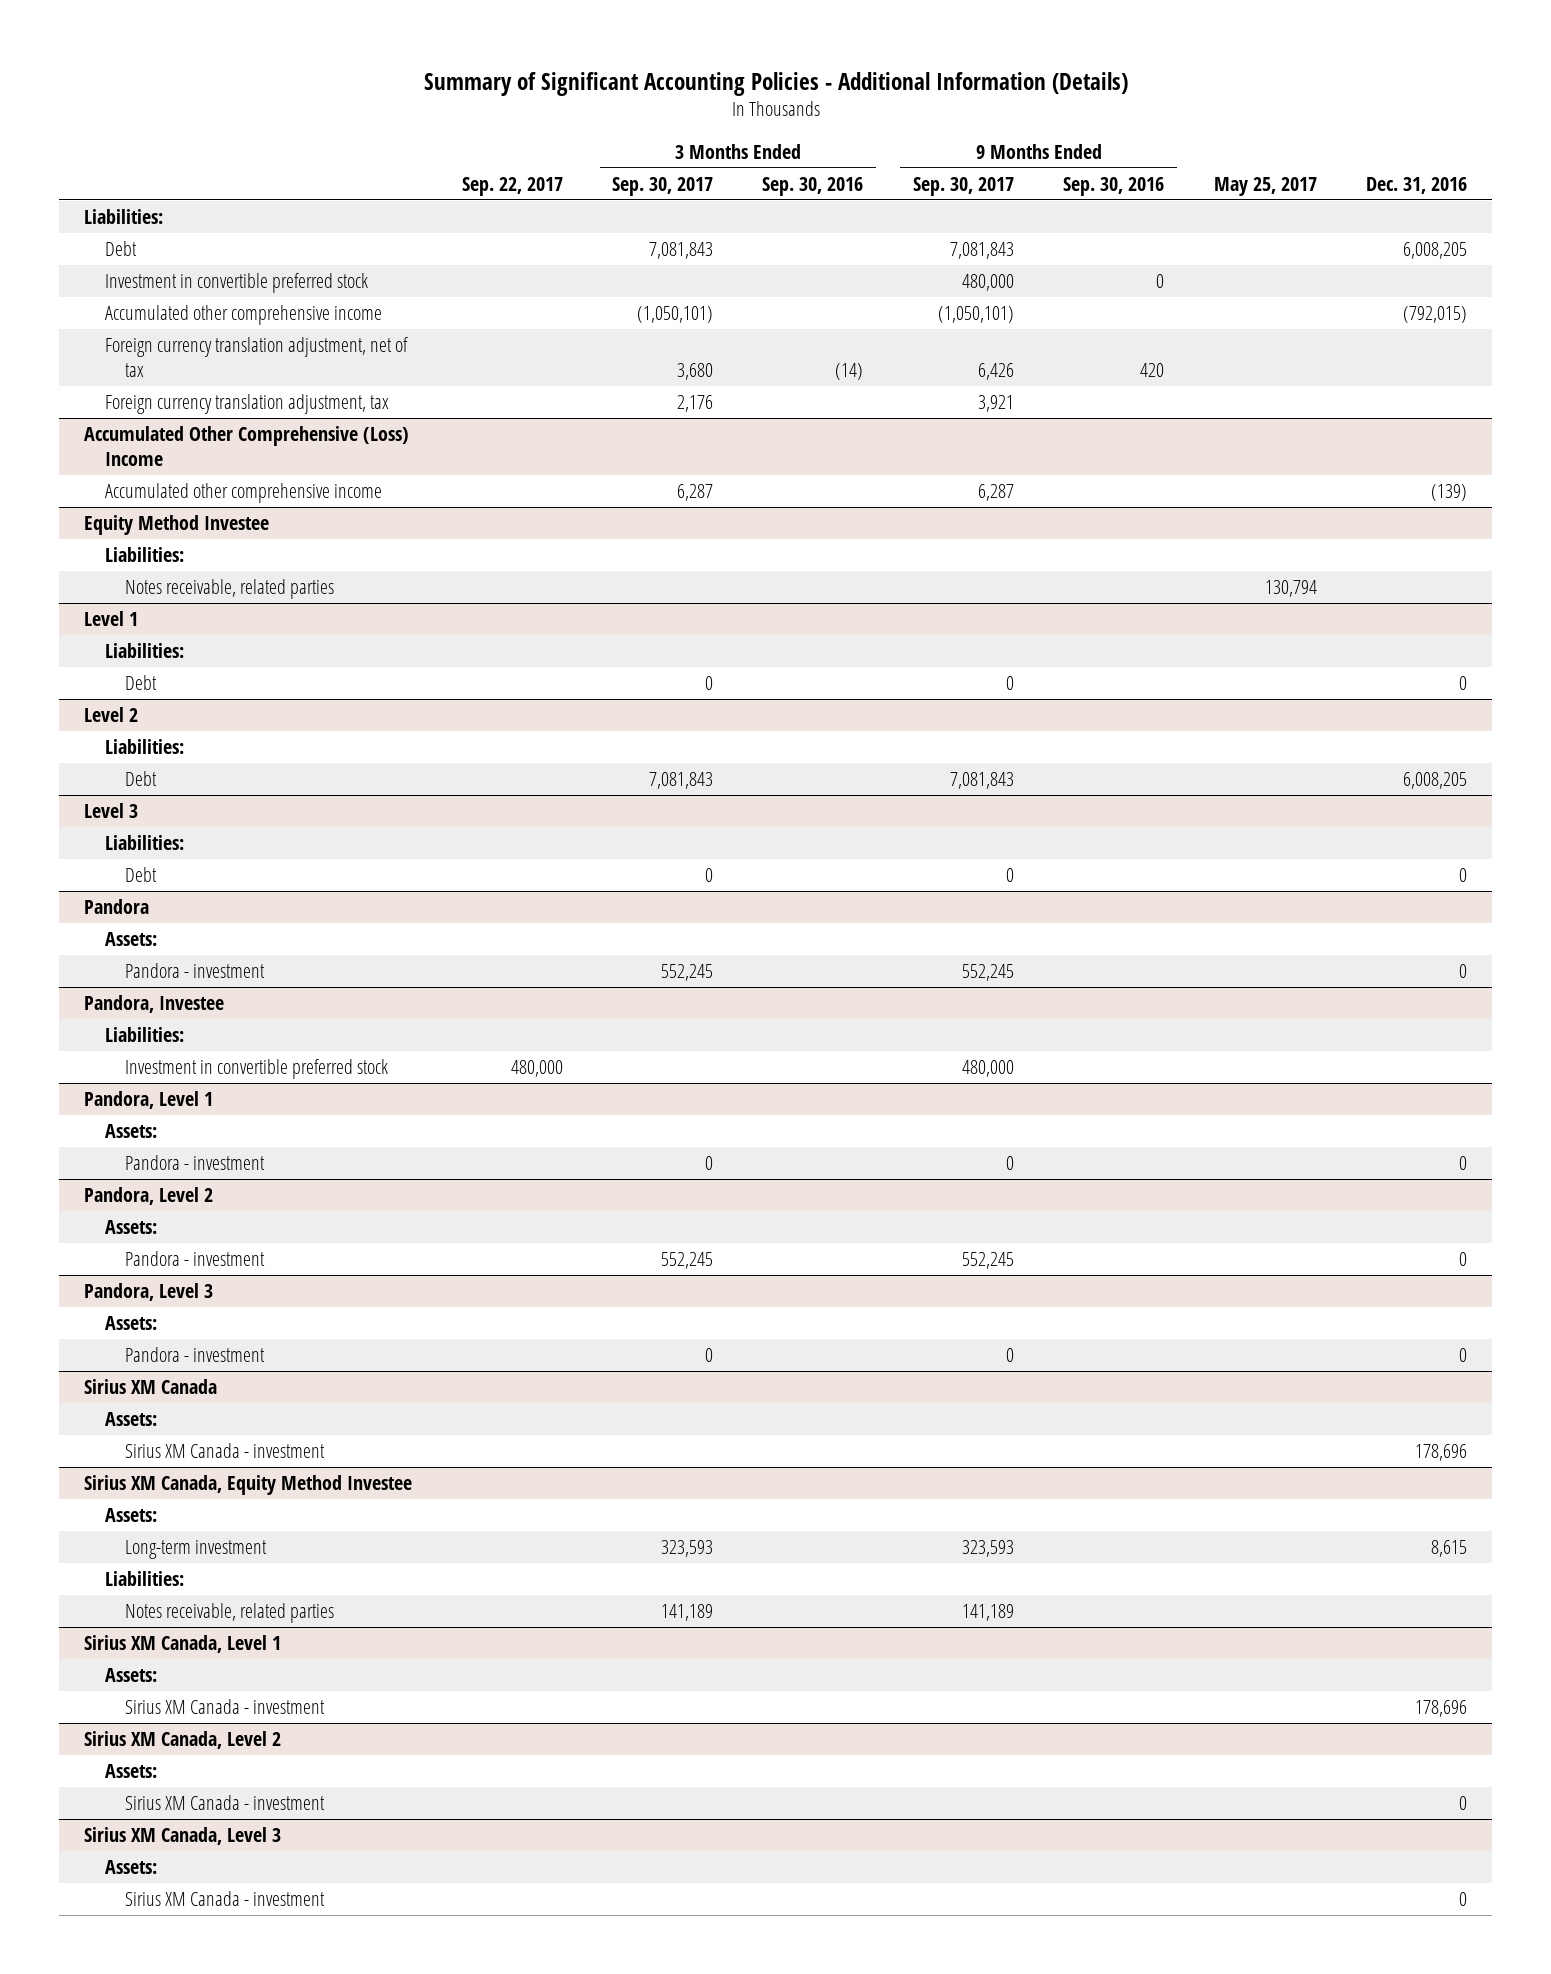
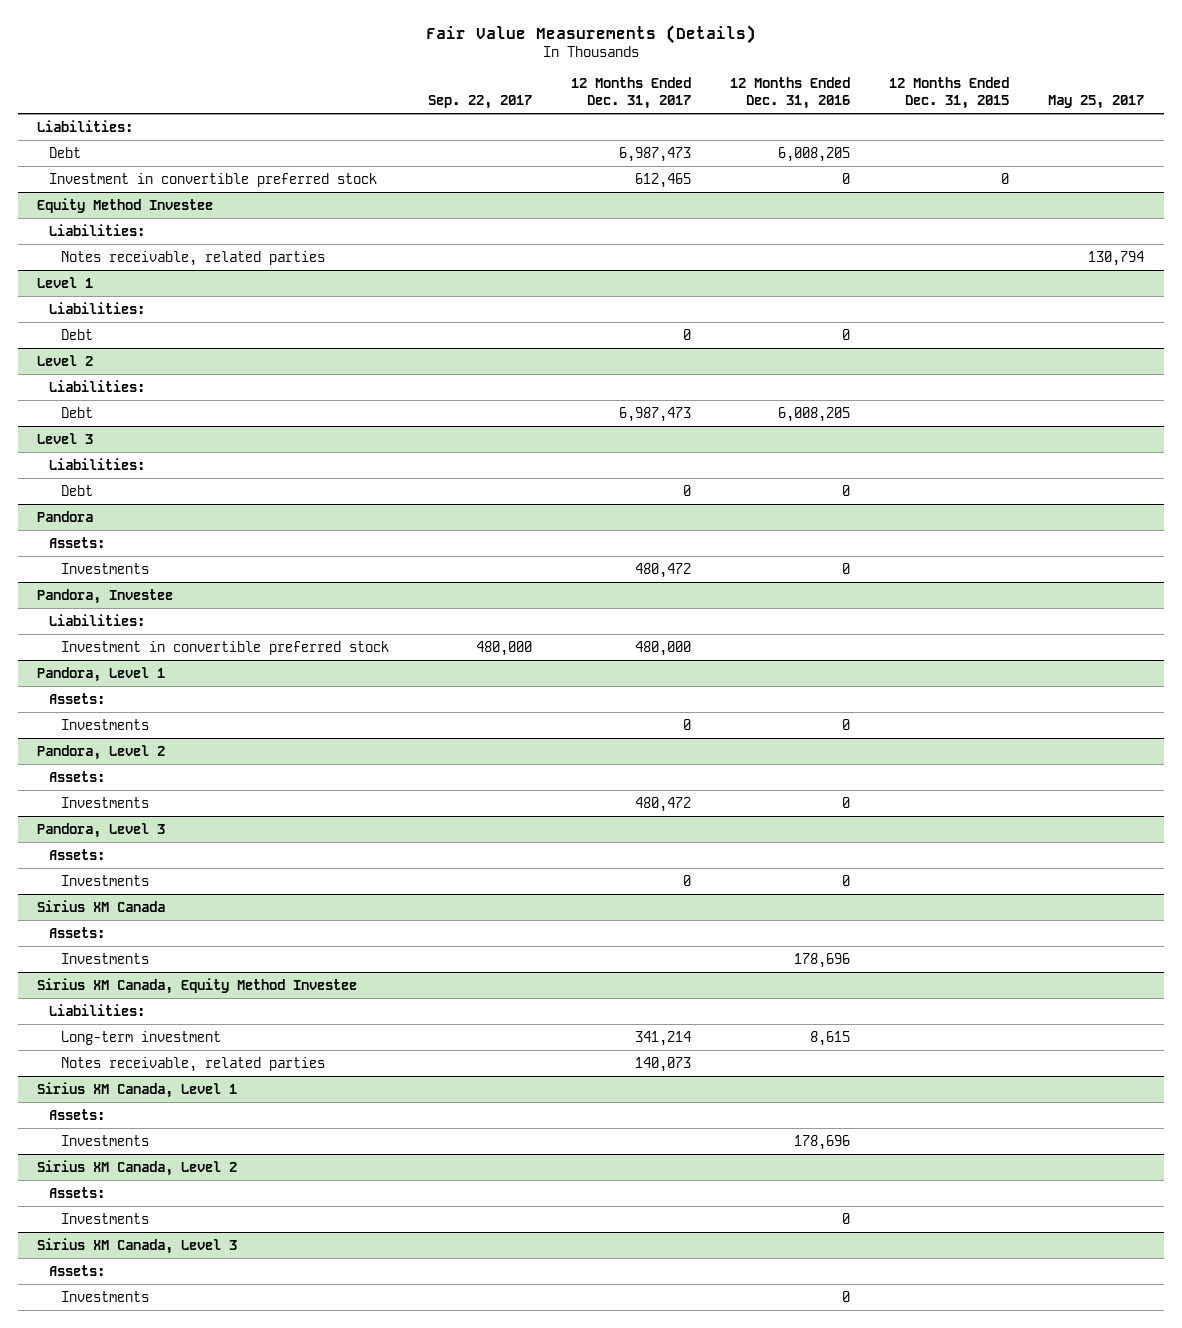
- Summary of Significant Accounting Policies - Additional Information (Details)
+ Fair Value Measurements (Details)
- | Sep. 22, 2017 | 3 Months Ended Sep. 30, 2017 | 3 Months Ended Sep. 30, 2016 | 9 Months Ended Sep. 30, 2017 | 9 Months Ended Sep. 30, 2016 | May 25, 2017 | Dec. 31, 2016
+ | Sep. 22, 2017 | 12 Months Ended Dec. 31, 2017 | 12 Months Ended Dec. 31, 2016 | 12 Months Ended Dec. 31, 2015 | May 25, 2017
- Accumulated other comprehensive income | | (1,050,101) | | (1,050,101) | | | (792,015)
- Foreign currency translation adjustment, net of tax | | 3,680 | (14) | 6,426 | 420 | |
- Foreign currency translation adjustment, tax | | 2,176 | | 3,921 | | |
- Accumulated Other Comprehensive (Loss) Income
- Accumulated other comprehensive income | | 6,287 | | 6,287 | | | (139)
@ Pandora
- Pandora - investment | | 552,245 | | 552,245 | | | 0
+ Investments | | 480,472 | 0 | |
@ Pandora, Level 1
- Pandora - investment | | 0 | | 0 | | | 0
+ Investments | | 0 | 0 | |
@ Pandora, Level 2
- Pandora - investment | | 552,245 | | 552,245 | | | 0
+ Investments | | 480,472 | 0 | |
@ Pandora, Level 3
- Pandora - investment | | 0 | | 0 | | | 0
+ Investments | | 0 | 0 | |
@ Sirius XM Canada
- Sirius XM Canada - investment | | | | | | | 178,696
+ Investments | | | 178,696 | |
@ Sirius XM Canada, Equity Method Investee
- Assets:
moved down: Long-term investment | | 341,214 | 8,615 | |
@ Sirius XM Canada, Level 1
- Sirius XM Canada - investment | | | | | | | 178,696
+ Investments | | | 178,696 | |
@ Sirius XM Canada, Level 2
- Sirius XM Canada - investment | | | | | | | 0
+ Investments | | | 0 | |
@ Sirius XM Canada, Level 3
- Sirius XM Canada - investment | | | | | | | 0
+ Investments | | | 0 | |

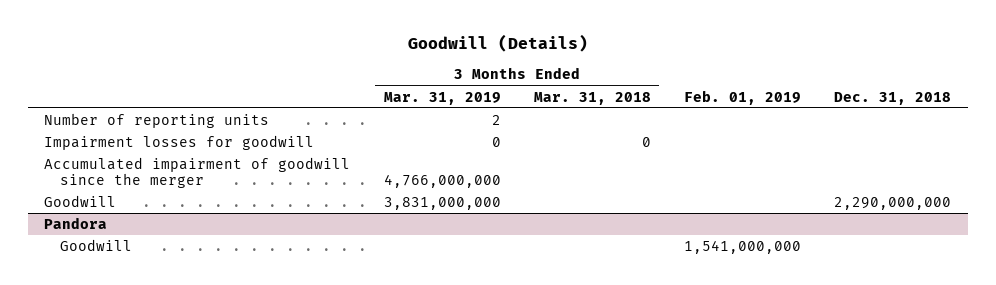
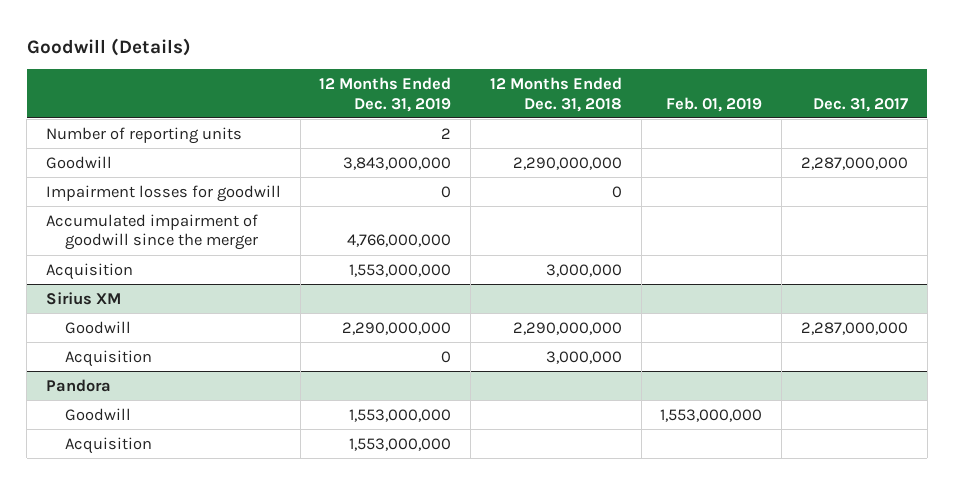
- | 3 Months Ended Mar. 31, 2019 | 3 Months Ended Mar. 31, 2018 | Feb. 01, 2019 | Dec. 31, 2018
+ | 12 Months Ended Dec. 31, 2019 | 12 Months Ended Dec. 31, 2018 | Feb. 01, 2019 | Dec. 31, 2017
moved up: Goodwill | 3,843,000,000 | 2,290,000,000 | | 2,287,000,000
+ Acquisition | 1,553,000,000 | 3,000,000 | |
+ Sirius XM
+ Goodwill | 2,290,000,000 | 2,290,000,000 | | 2,287,000,000
+ Acquisition | 0 | 3,000,000 | |
@ Pandora
- Goodwill | | | 1,541,000,000 |
+ Goodwill | 1,553,000,000 | | 1,553,000,000 |
+ Acquisition | 1,553,000,000 | | |

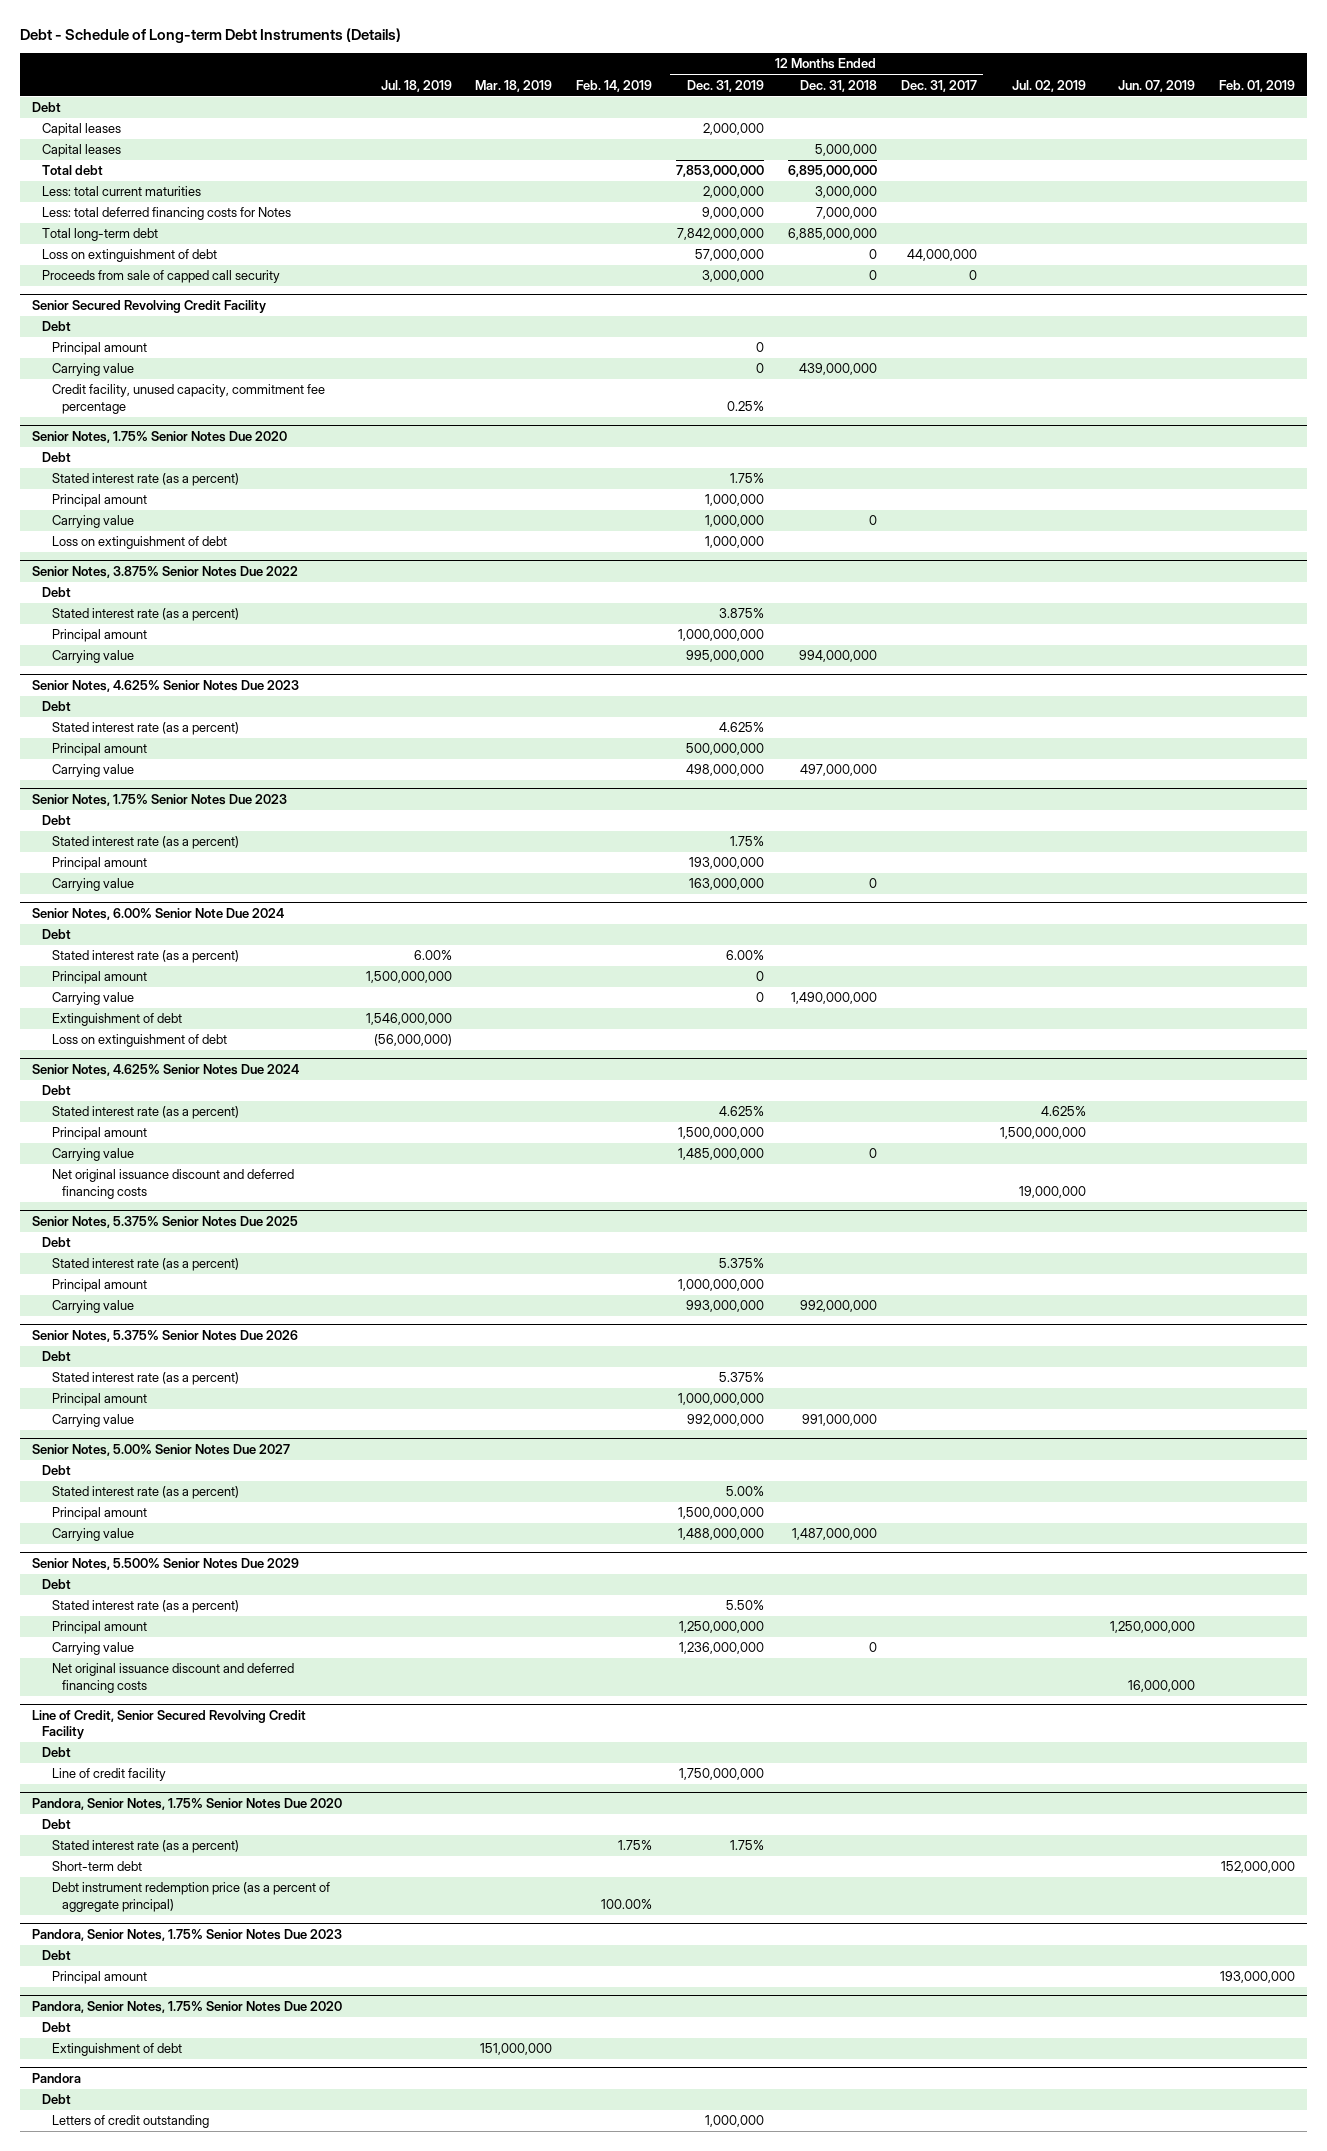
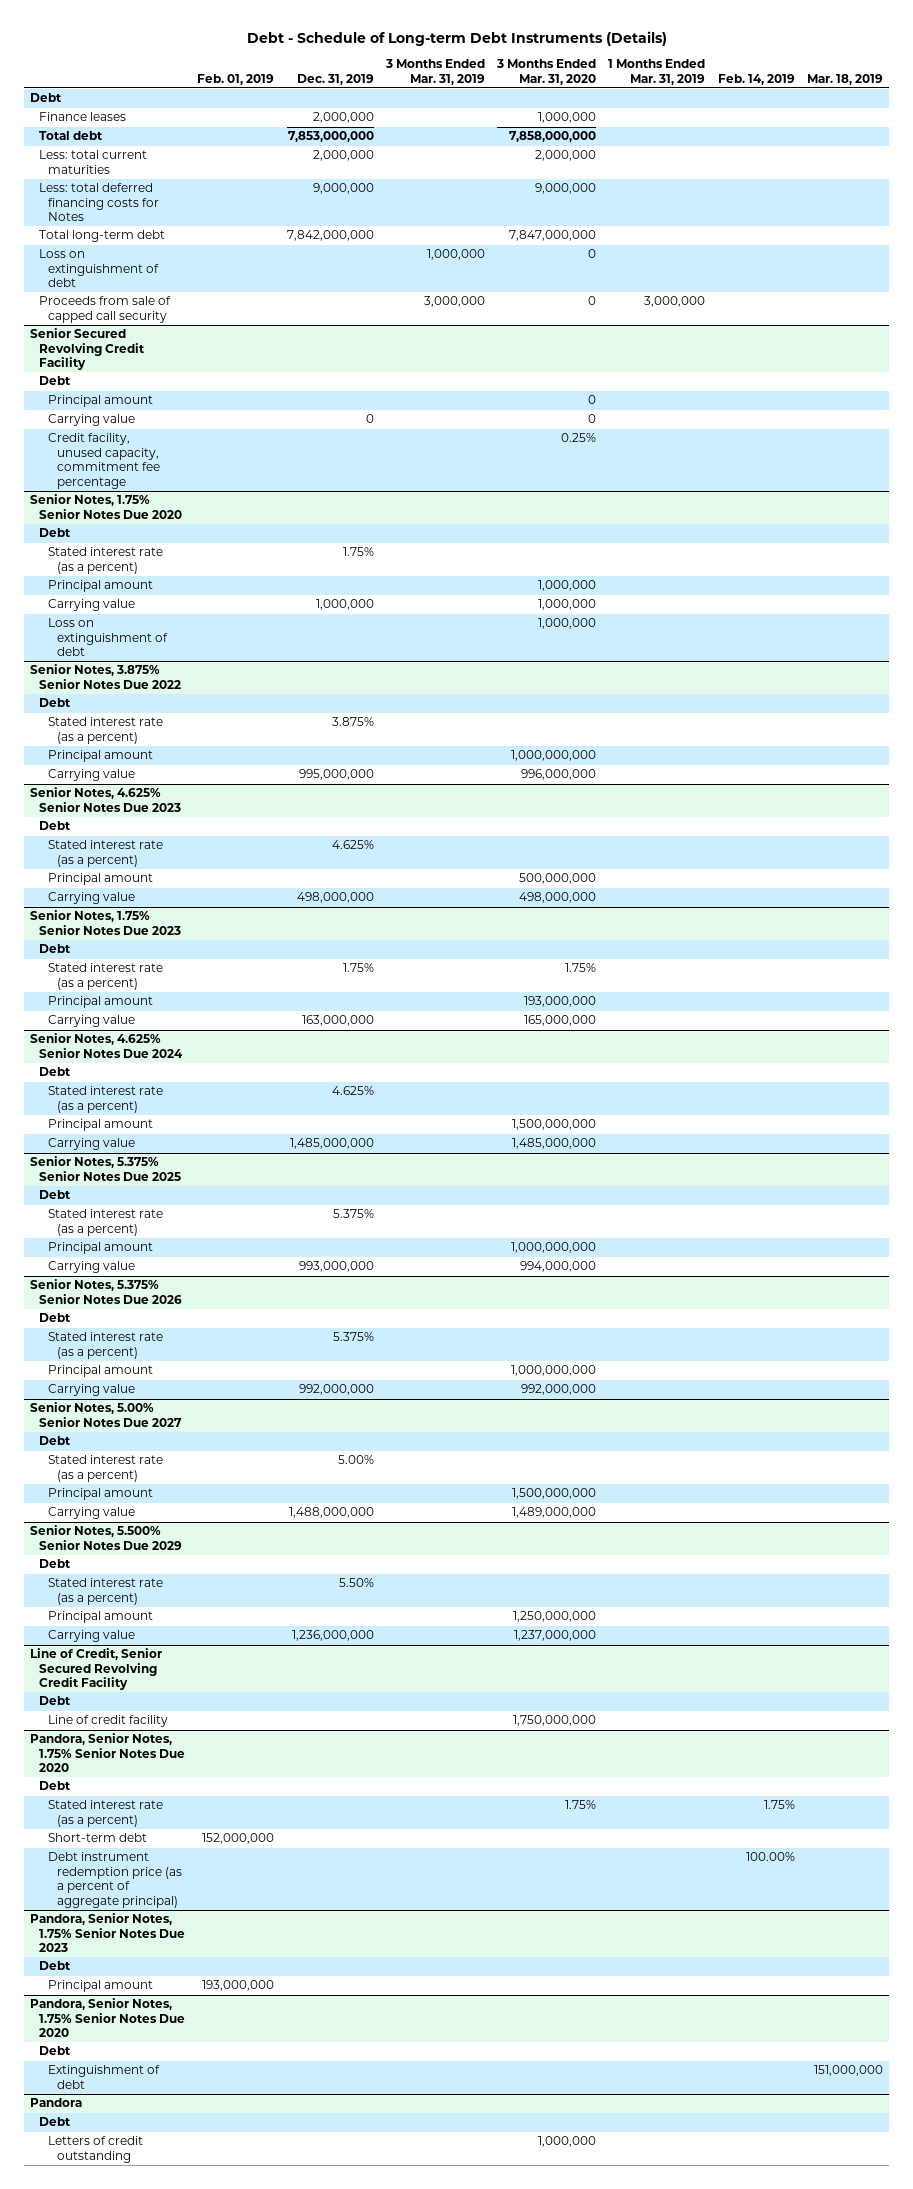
- | Jul. 18, 2019 | Mar. 18, 2019 | Feb. 14, 2019 | 12 Months Ended Dec. 31, 2019 | 12 Months Ended Dec. 31, 2018 | 12 Months Ended Dec. 31, 2017 | Jul. 02, 2019 | Jun. 07, 2019 | Feb. 01, 2019
+ | Feb. 01, 2019 | Dec. 31, 2019 | 3 Months Ended Mar. 31, 2019 | 3 Months Ended Mar. 31, 2020 | 1 Months Ended Mar. 31, 2019 | Feb. 14, 2019 | Mar. 18, 2019
- Capital leases | | | | 2,000,000 | | | | |
- Capital leases | | | | | 5,000,000 | | | |
+ Finance leases | | 2,000,000 | | 1,000,000 | | |
- Senior Notes, 6.00% Senior Note Due 2024
- Debt
- Stated interest rate (as a percent) | 6.00% | | | 6.00% | | | | |
- Principal amount | 1,500,000,000 | | | 0 | | | | |
- Carrying value | | | | 0 | 1,490,000,000 | | | |
- Extinguishment of debt | 1,546,000,000 | | | | | | | |
- Loss on extinguishment of debt | (56,000,000) | | | | | | | |
@ Senior Notes, 4.625% Senior Notes Due 2024
- Net original issuance discount and deferred financing costs | | | | | | | 19,000,000 | |
@ Senior Notes, 5.500% Senior Notes Due 2029
- Net original issuance discount and deferred financing costs | | | | | | | | 16,000,000 |

